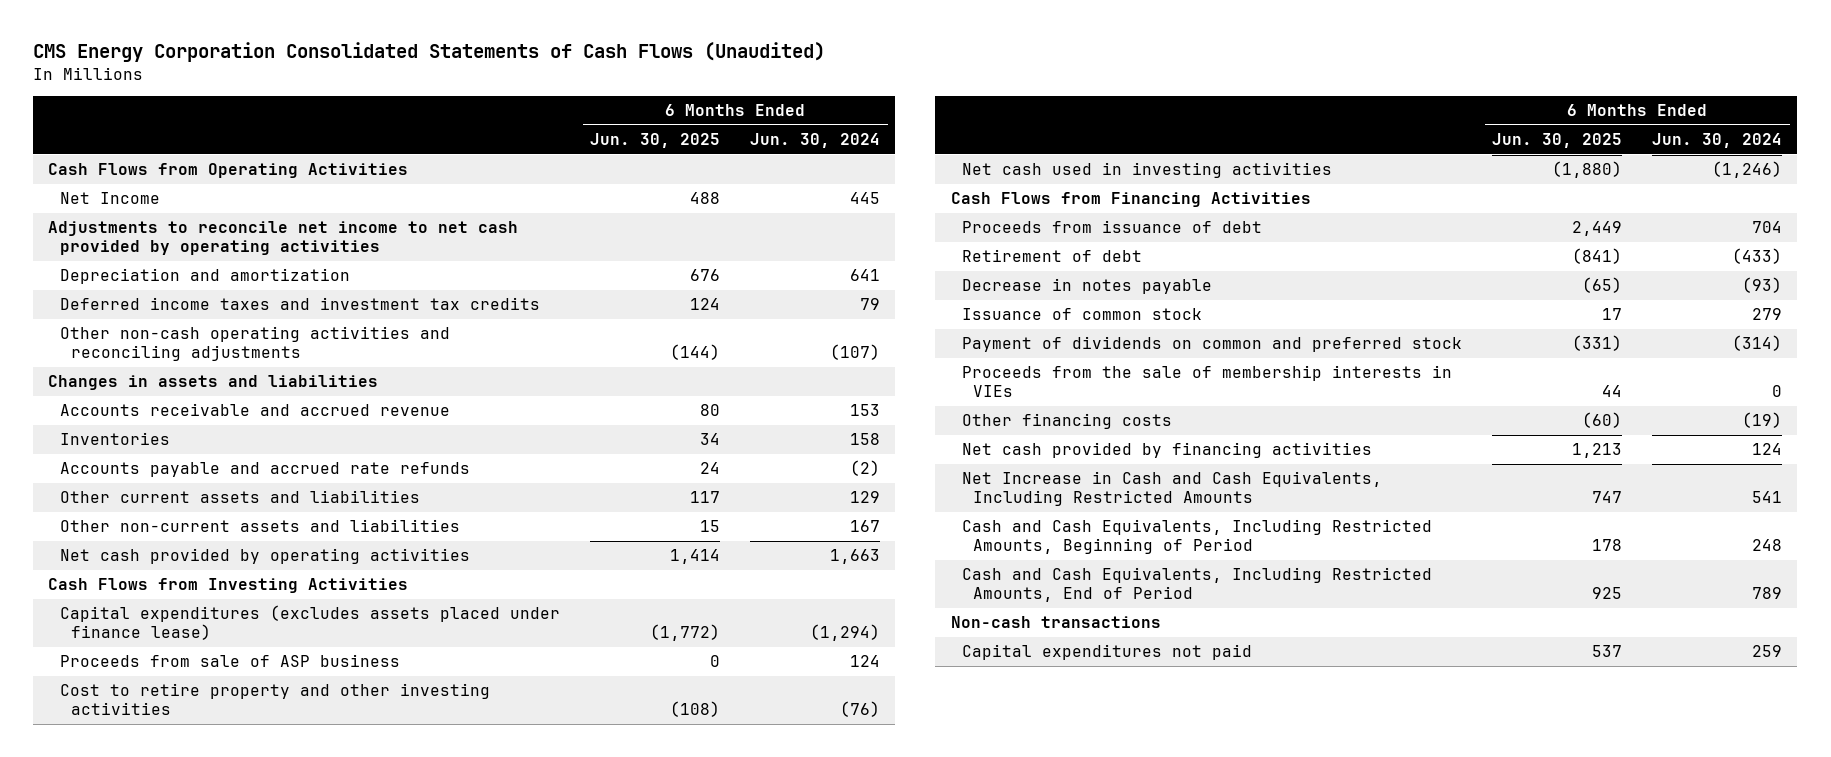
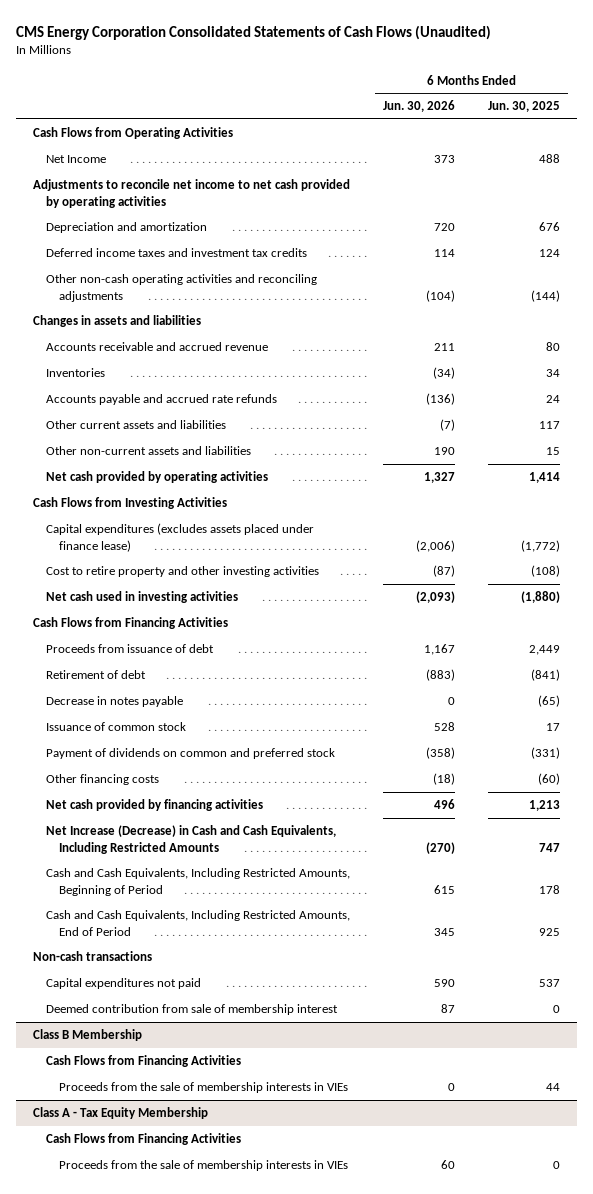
- | 6 Months Ended Jun. 30, 2025 | 6 Months Ended Jun. 30, 2024
+ | 6 Months Ended Jun. 30, 2026 | 6 Months Ended Jun. 30, 2025
- Proceeds from sale of ASP business | 0 | 124
- Proceeds from the sale of membership interests in VIEs | 44 | 0
- Net Increase in Cash and Cash Equivalents, Including Restricted Amounts | 747 | 541
+ Net Increase (Decrease) in Cash and Cash Equivalents, Including Restricted Amounts | (270) | 747
+ Deemed contribution from sale of membership interest | 87 | 0
+ Class B Membership
+ Cash Flows from Financing Activities
+ Proceeds from the sale of membership interests in VIEs | 0 | 44
+ Class A - Tax Equity Membership
+ Cash Flows from Financing Activities
+ Proceeds from the sale of membership interests in VIEs | 60 | 0

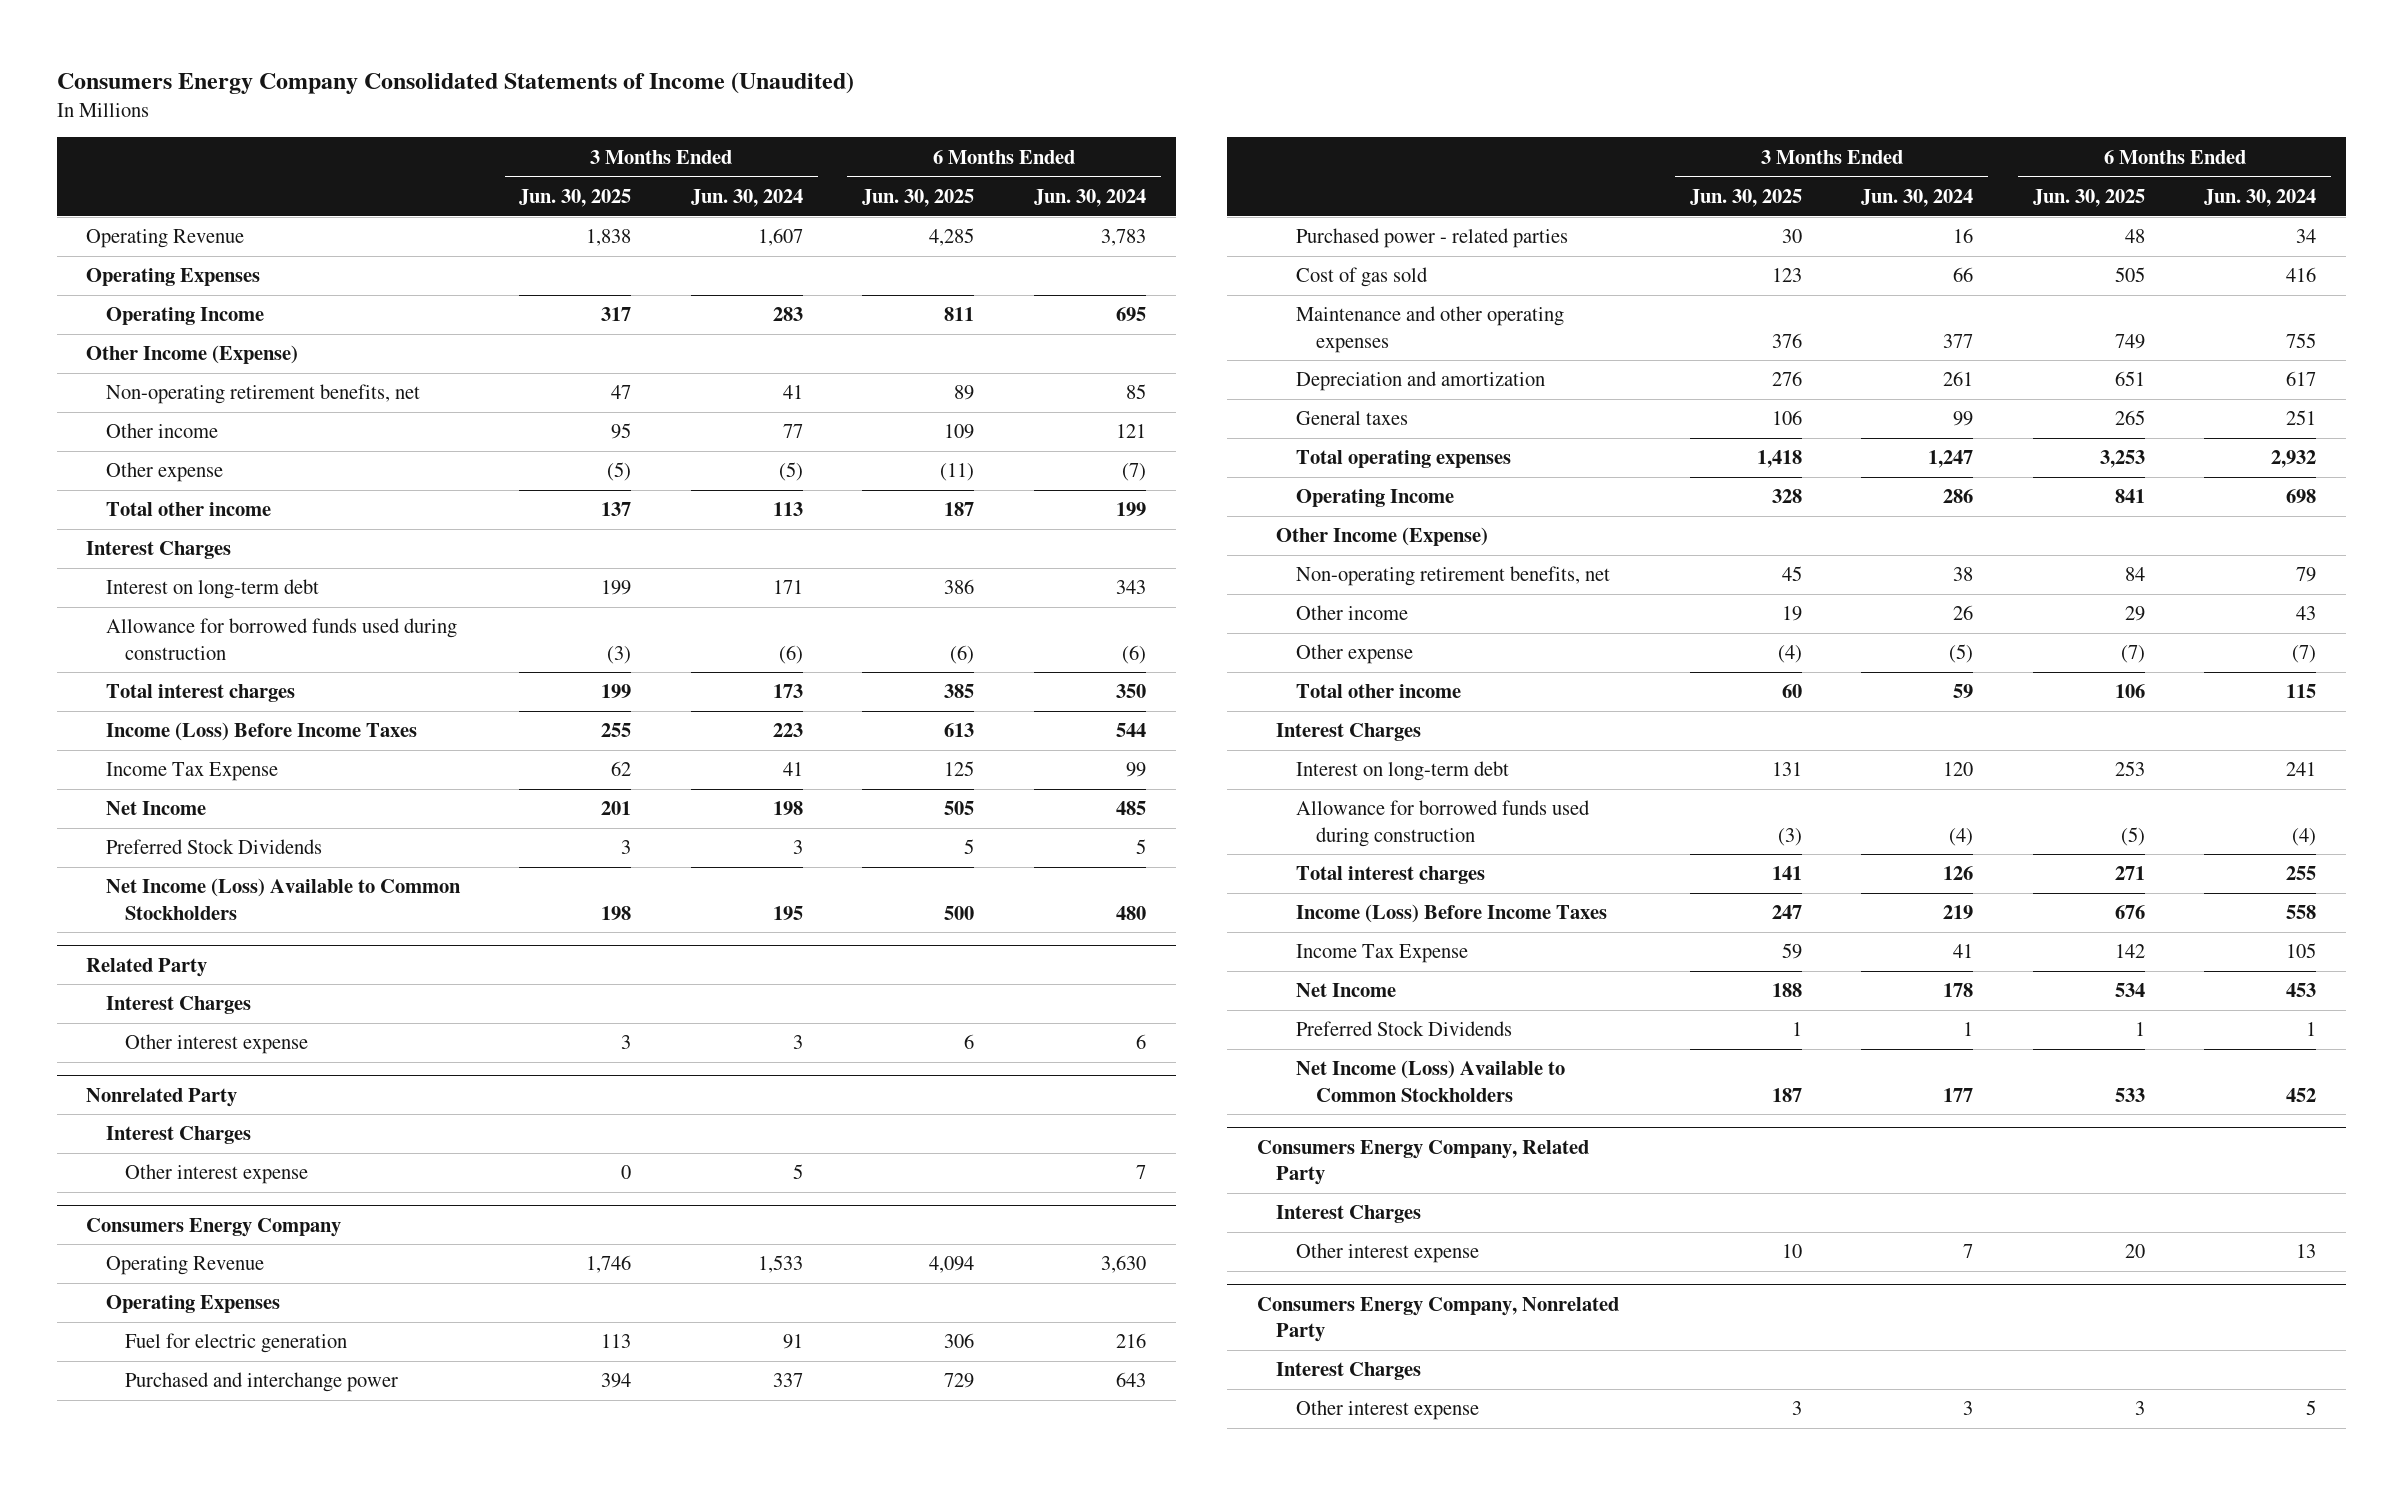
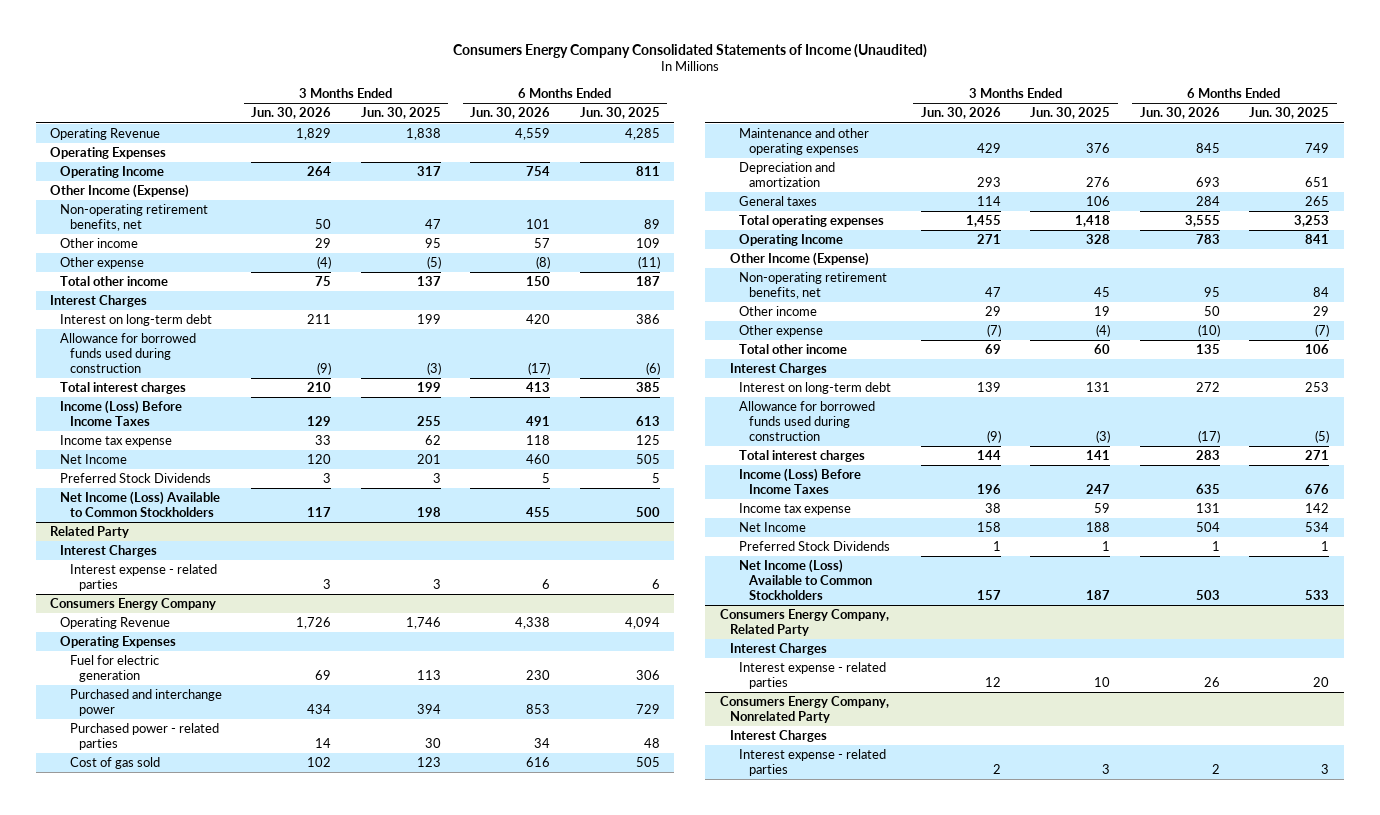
- | 3 Months Ended Jun. 30, 2025 | 3 Months Ended Jun. 30, 2024 | 6 Months Ended Jun. 30, 2025 | 6 Months Ended Jun. 30, 2024
+ | 3 Months Ended Jun. 30, 2026 | 3 Months Ended Jun. 30, 2025 | 6 Months Ended Jun. 30, 2026 | 6 Months Ended Jun. 30, 2025
- Income Tax Expense | 62 | 41 | 125 | 99
+ Income tax expense | 33 | 62 | 118 | 125
@ Related Party
- Other interest expense | 3 | 3 | 6 | 6
- Nonrelated Party
- Interest Charges
- Other interest expense | 0 | 5 | | 7
@ Related Party
+ Interest expense - related parties | 3 | 3 | 6 | 6
@ Consumers Energy Company
- Income Tax Expense | 59 | 41 | 142 | 105
+ Income tax expense | 38 | 59 | 131 | 142
@ Consumers Energy Company, Related Party
- Other interest expense | 10 | 7 | 20 | 13
+ Interest expense - related parties | 12 | 10 | 26 | 20
@ Consumers Energy Company, Nonrelated Party
- Other interest expense | 3 | 3 | 3 | 5
+ Interest expense - related parties | 2 | 3 | 2 | 3

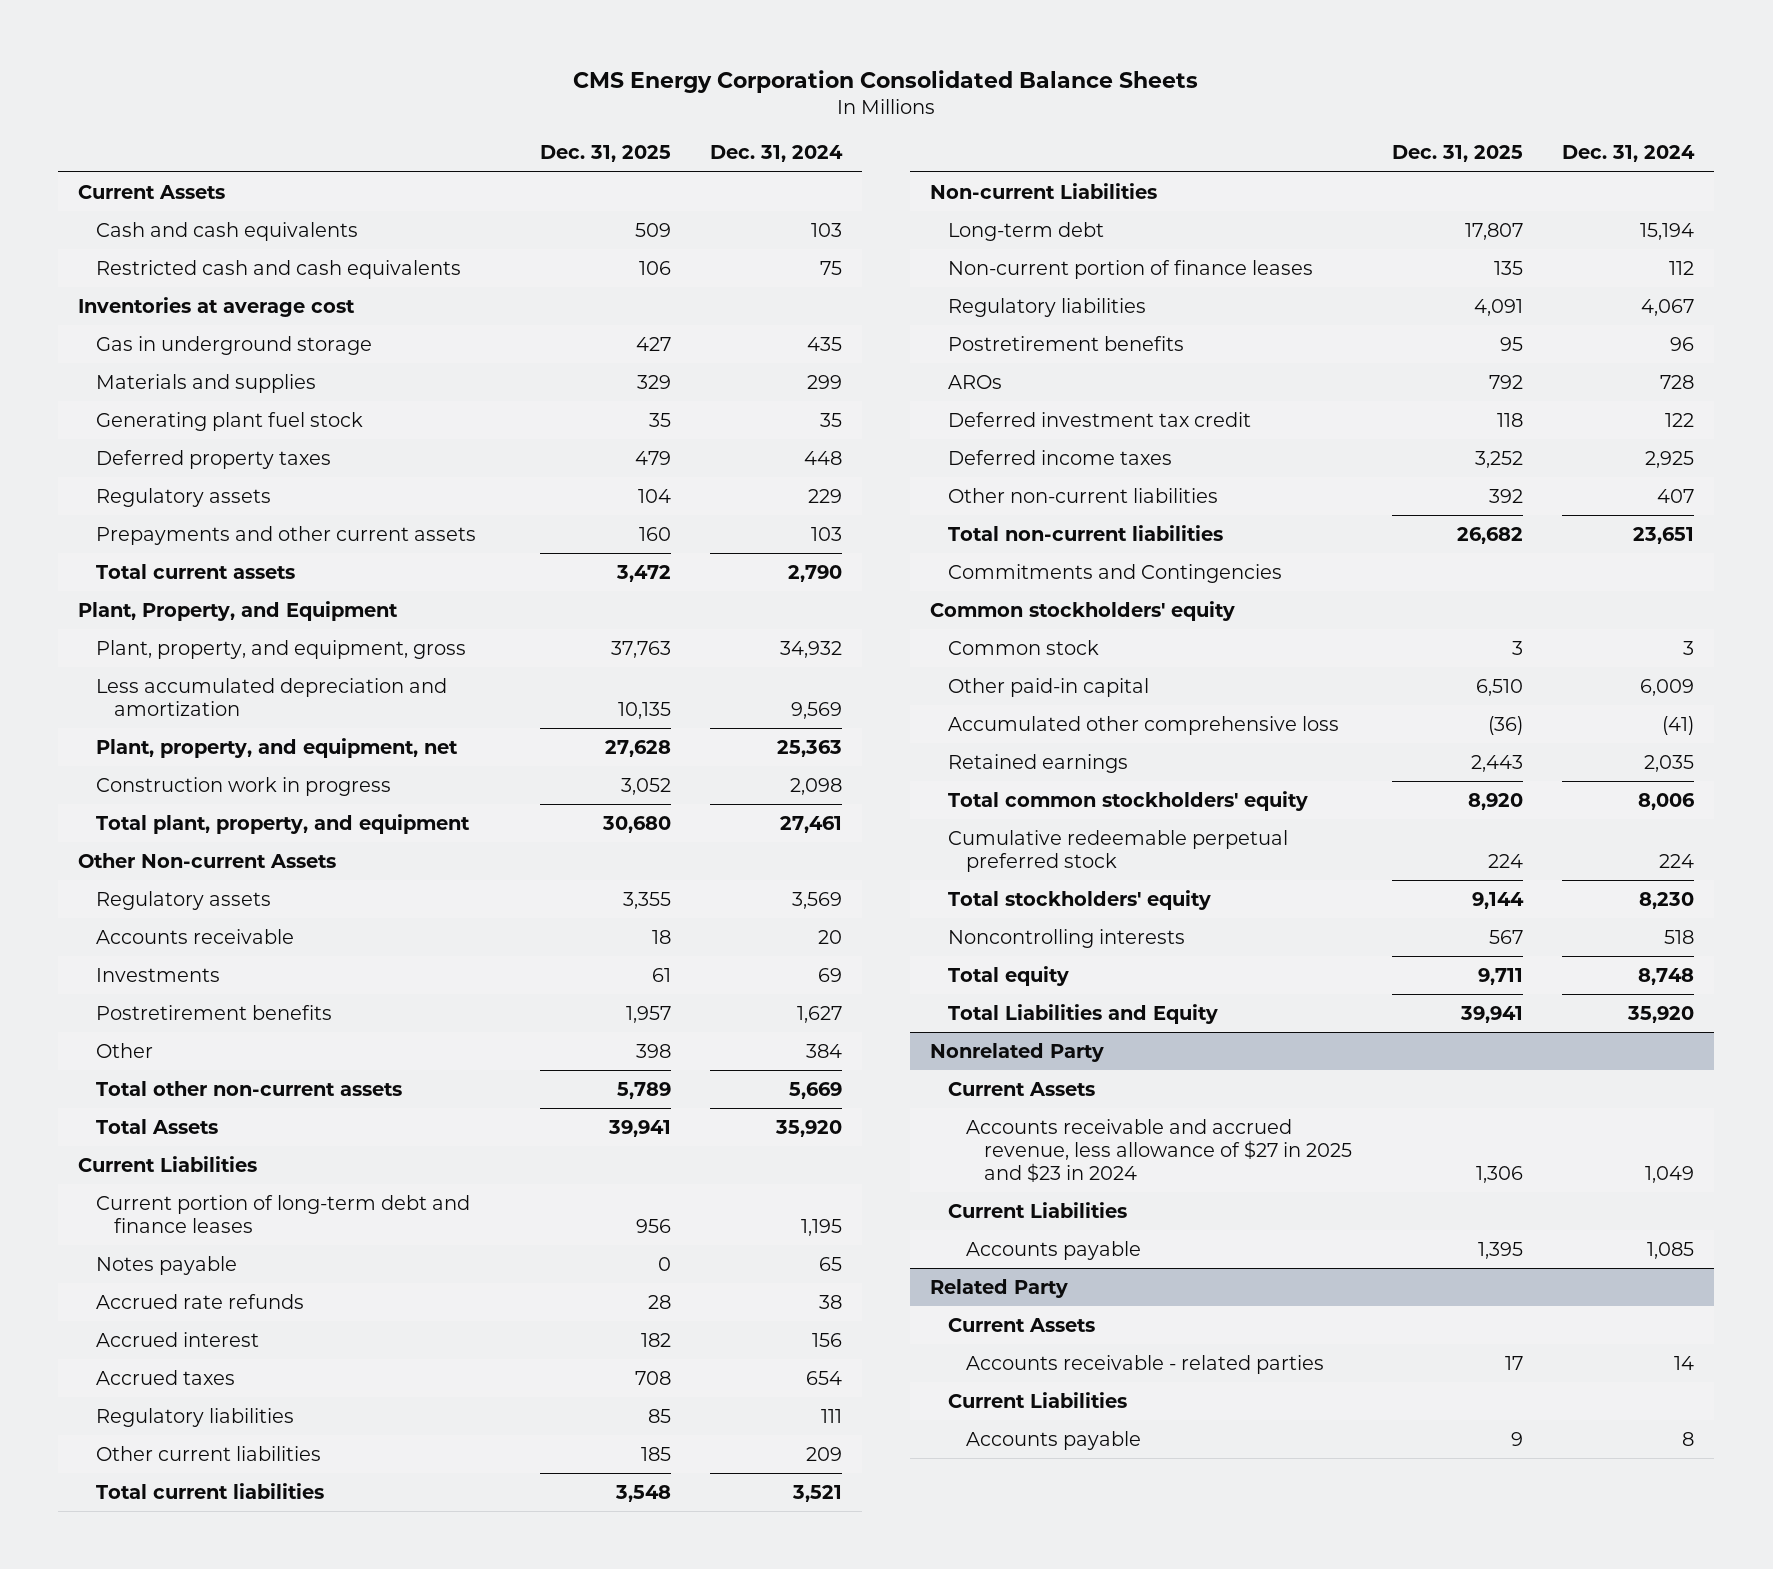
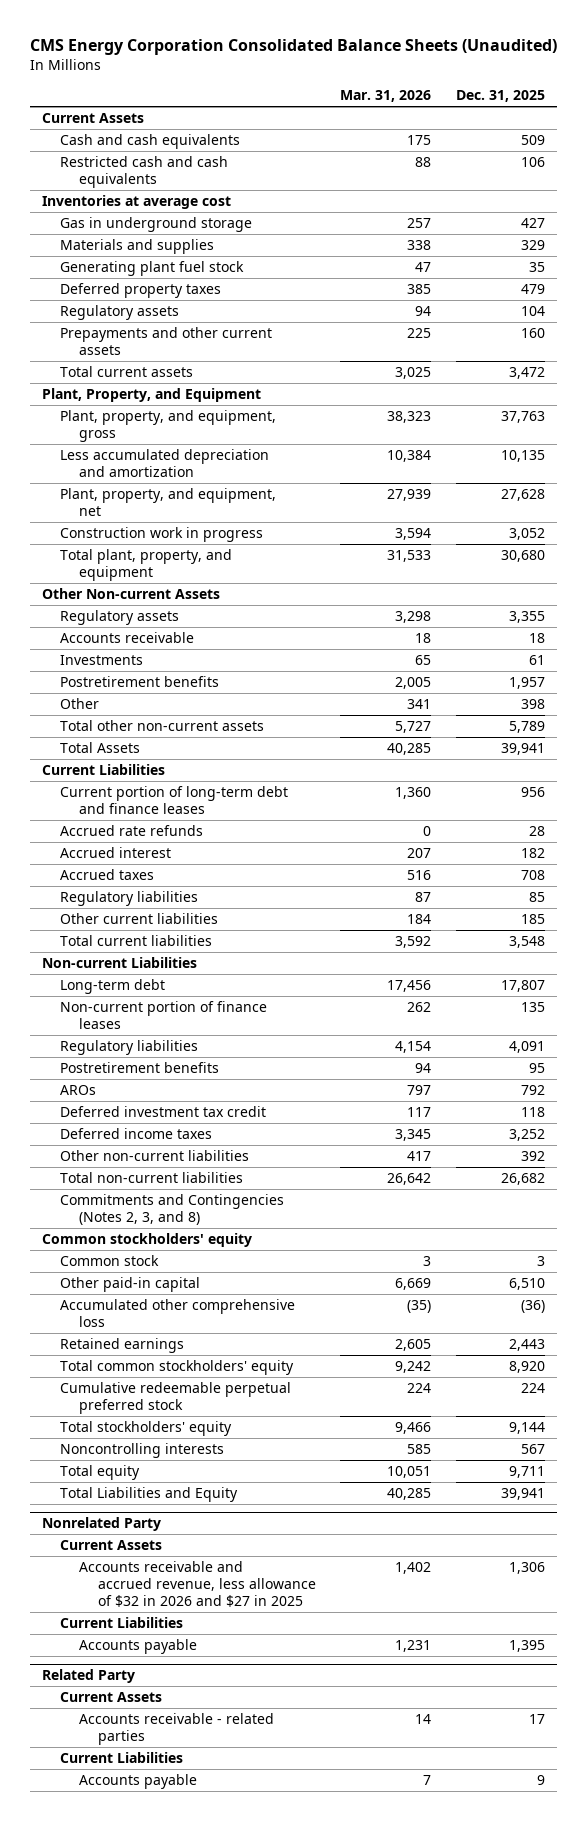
- CMS Energy Corporation Consolidated Balance Sheets
+ CMS Energy Corporation Consolidated Balance Sheets (Unaudited)
- | Dec. 31, 2025 | Dec. 31, 2024
+ | Mar. 31, 2026 | Dec. 31, 2025
- Notes payable | 0 | 65
- Commitments and Contingencies
+ Commitments and Contingencies (Notes 2, 3, and 8)
@ Nonrelated Party
- Accounts receivable and accrued revenue, less allowance of $27 in 2025 and $23 in 2024 | 1,306 | 1,049
+ Accounts receivable and accrued revenue, less allowance of $32 in 2026 and $27 in 2025 | 1,402 | 1,306

